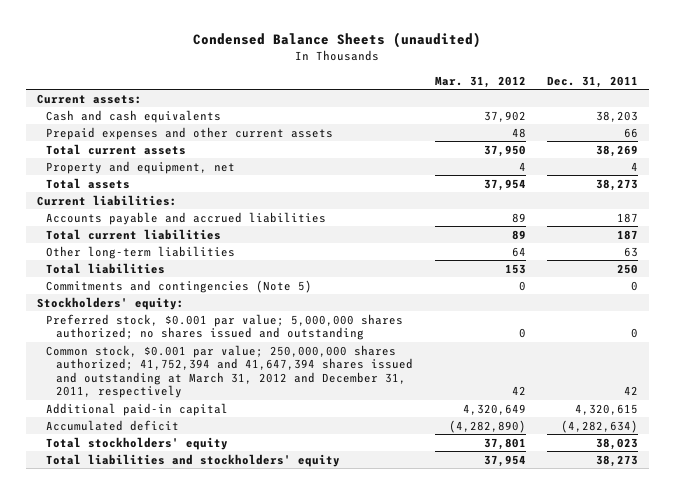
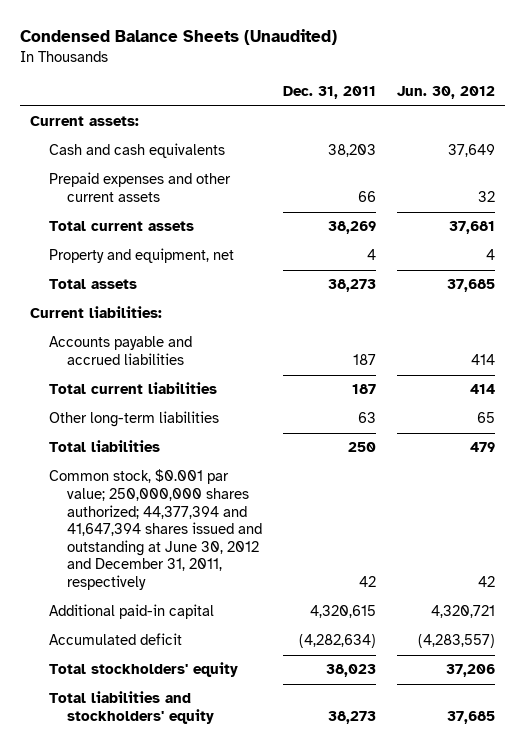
- Condensed Balance Sheets (unaudited)
+ Condensed Balance Sheets (Unaudited)
- | Mar. 31, 2012 | Dec. 31, 2011
+ | Dec. 31, 2011 | Jun. 30, 2012
- Commitments and contingencies (Note 5) | 0 | 0
- Stockholders' equity:
- Preferred stock, $0.001 par value; 5,000,000 shares authorized; no shares issued and outstanding | 0 | 0
- Common stock, $0.001 par value; 250,000,000 shares authorized; 41,752,394 and 41,647,394 shares issued and outstanding at March 31, 2012 and December 31, 2011, respectively | 42 | 42
+ Common stock, $0.001 par value; 250,000,000 shares authorized; 44,377,394 and 41,647,394 shares issued and outstanding at June 30, 2012 and December 31, 2011, respectively | 42 | 42

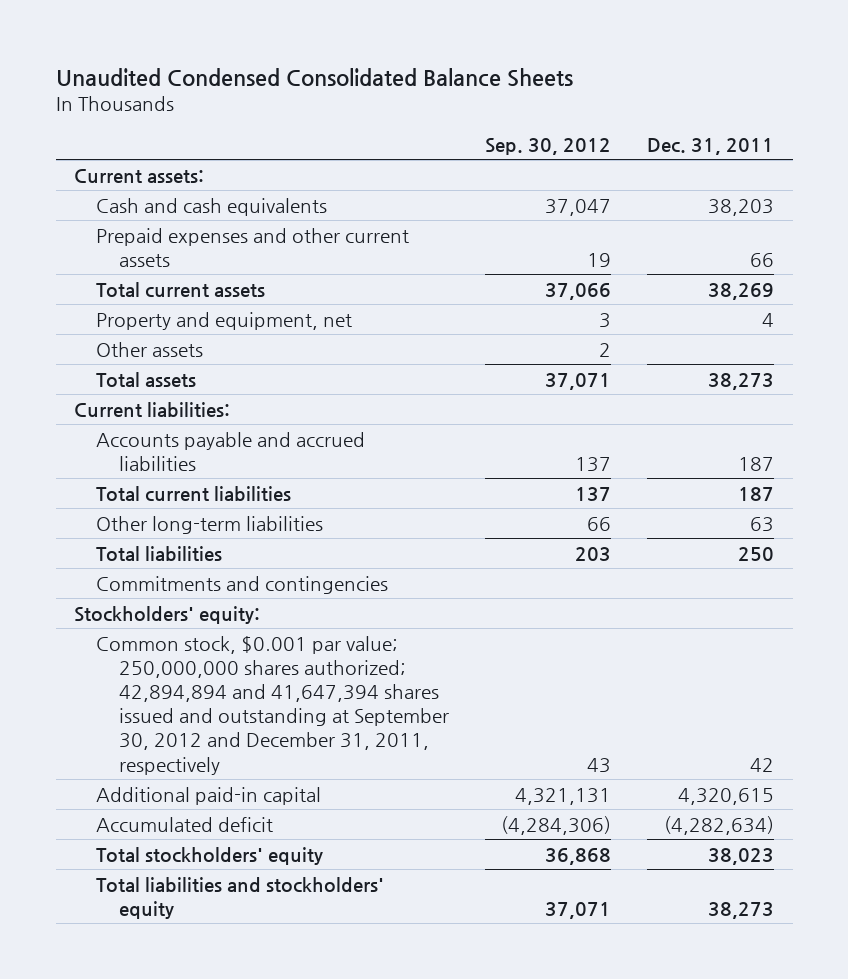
- Condensed Balance Sheets (Unaudited)
+ Unaudited Condensed Consolidated Balance Sheets
- | Dec. 31, 2011 | Jun. 30, 2012
+ | Sep. 30, 2012 | Dec. 31, 2011
+ Other assets | 2 |
- Common stock, $0.001 par value; 250,000,000 shares authorized; 44,377,394 and 41,647,394 shares issued and outstanding at June 30, 2012 and December 31, 2011, respectively | 42 | 42
+ Commitments and contingencies
+ Stockholders' equity:
+ Common stock, $0.001 par value; 250,000,000 shares authorized; 42,894,894 and 41,647,394 shares issued and outstanding at September 30, 2012 and December 31, 2011, respectively | 43 | 42

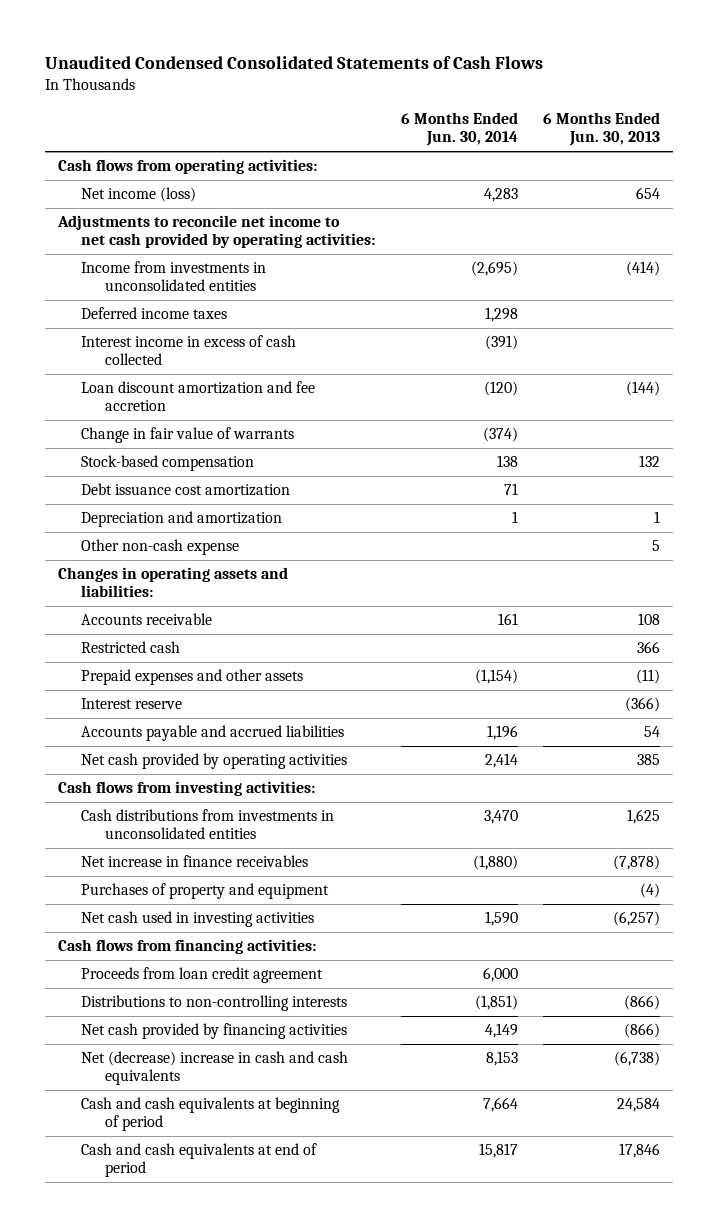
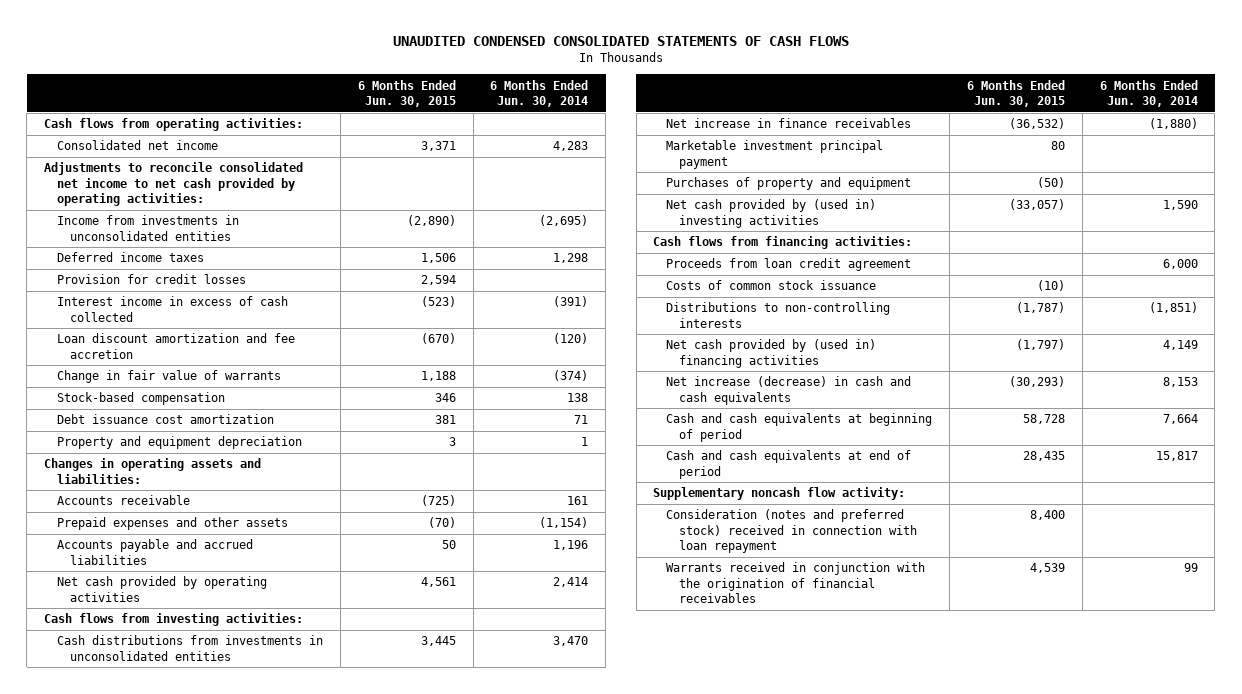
- Unaudited Condensed Consolidated Statements of Cash Flows
+ UNAUDITED CONDENSED CONSOLIDATED STATEMENTS OF CASH FLOWS
- | 6 Months Ended Jun. 30, 2014 | 6 Months Ended Jun. 30, 2013
+ | 6 Months Ended Jun. 30, 2015 | 6 Months Ended Jun. 30, 2014
- Net income (loss) | 4,283 | 654
- Adjustments to reconcile net income to net cash provided by operating activities:
+ Consolidated net income | 3,371 | 4,283
+ Adjustments to reconcile consolidated net income to net cash provided by operating activities:
+ Provision for credit losses | 2,594 |
- Depreciation and amortization | 1 | 1
- Other non-cash expense | | 5
+ Property and equipment depreciation | 3 | 1
- Restricted cash | | 366
- Interest reserve | | (366)
+ Marketable investment principal payment | 80 |
- Net cash used in investing activities | 1,590 | (6,257)
+ Net cash provided by (used in) investing activities | (33,057) | 1,590
+ Costs of common stock issuance | (10) |
- Net cash provided by financing activities | 4,149 | (866)
- Net (decrease) increase in cash and cash equivalents | 8,153 | (6,738)
+ Net cash provided by (used in) financing activities | (1,797) | 4,149
+ Net increase (decrease) in cash and cash equivalents | (30,293) | 8,153
+ Supplementary noncash flow activity:
+ Consideration (notes and preferred stock) received in connection with loan repayment | 8,400 |
+ Warrants received in conjunction with the origination of financial receivables | 4,539 | 99

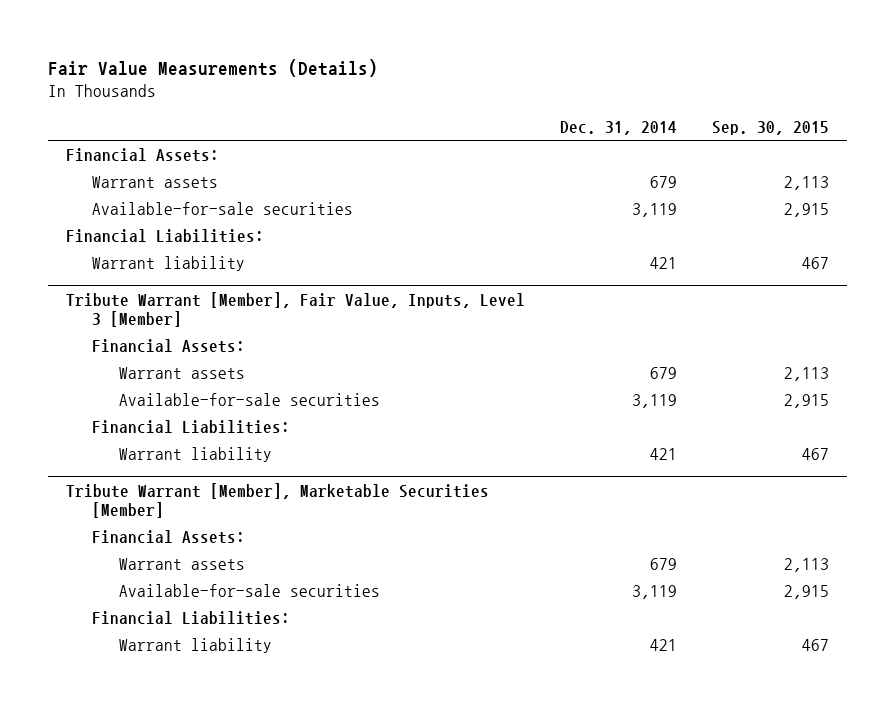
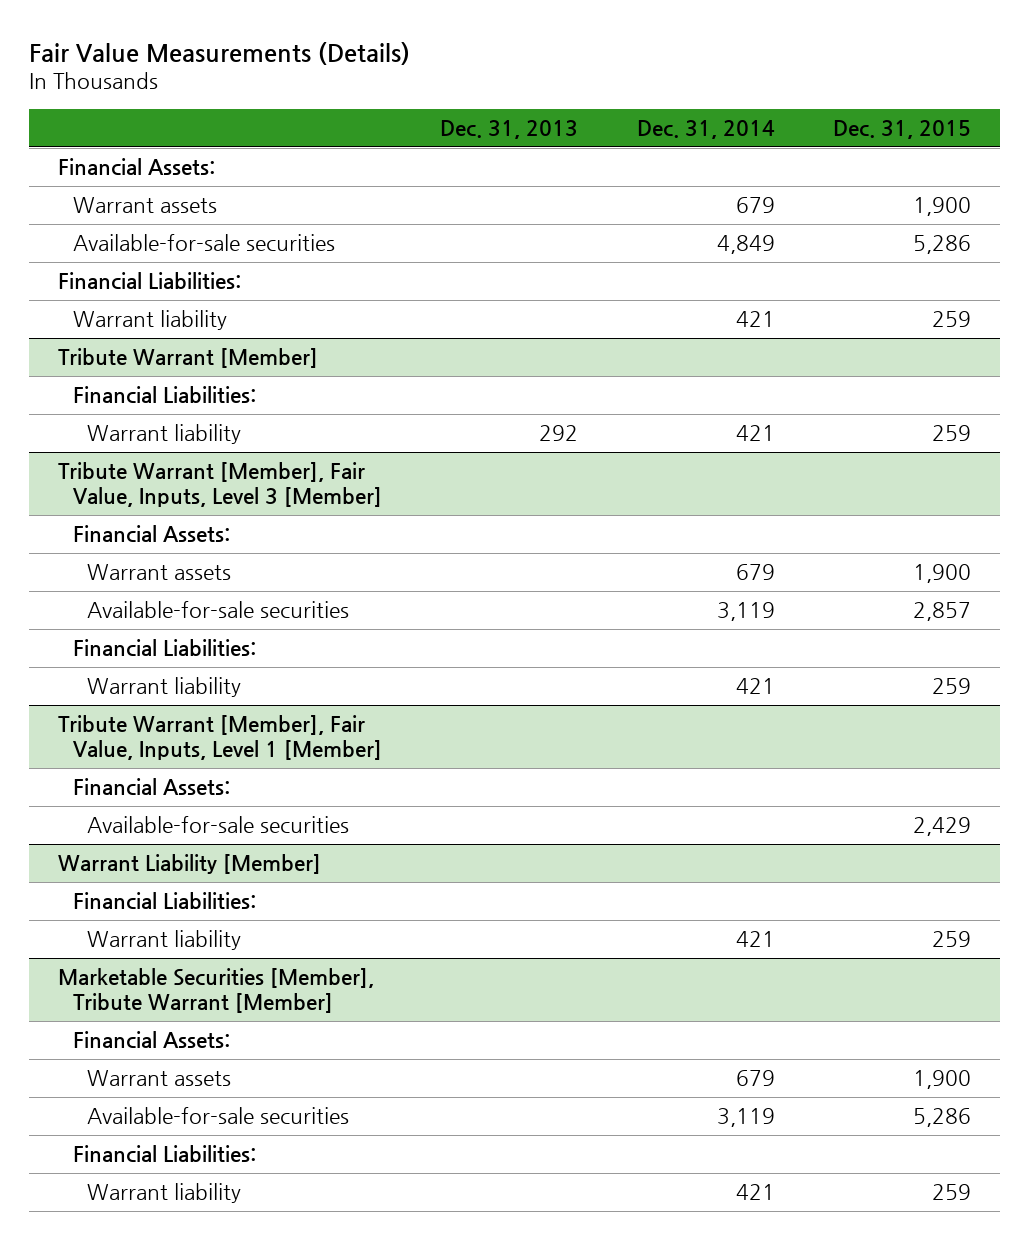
- | Dec. 31, 2014 | Sep. 30, 2015
+ | Dec. 31, 2013 | Dec. 31, 2014 | Dec. 31, 2015
- Available-for-sale securities | 3,119 | 2,915
+ Available-for-sale securities | | 4,849 | 5,286
+ Tribute Warrant [Member]
+ Financial Liabilities:
+ Warrant liability | 292 | 421 | 259
- Tribute Warrant [Member], Marketable Securities [Member]
+ Tribute Warrant [Member], Fair Value, Inputs, Level 1 [Member]
+ Available-for-sale securities | | | 2,429
+ Warrant Liability [Member]
+ Financial Liabilities:
+ Warrant liability | | 421 | 259
+ Marketable Securities [Member], Tribute Warrant [Member]
+ Financial Assets:

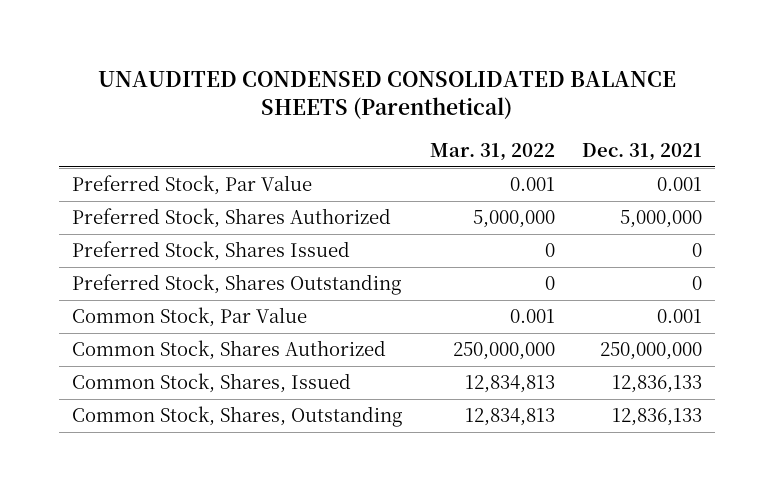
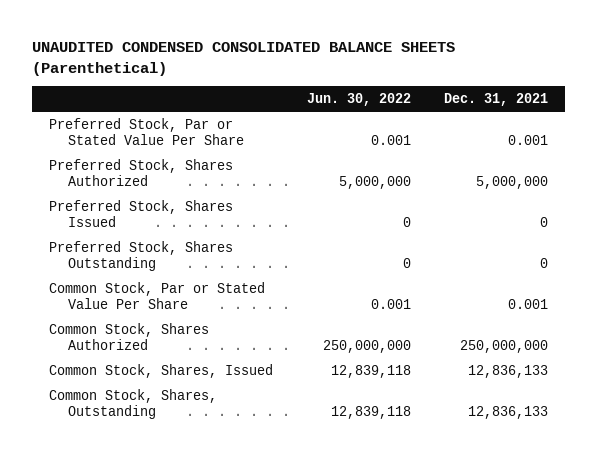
- | Mar. 31, 2022 | Dec. 31, 2021
+ | Jun. 30, 2022 | Dec. 31, 2021
- Preferred Stock, Par Value | 0.001 | 0.001
+ Preferred Stock, Par or Stated Value Per Share | 0.001 | 0.001
- Common Stock, Par Value | 0.001 | 0.001
+ Common Stock, Par or Stated Value Per Share | 0.001 | 0.001

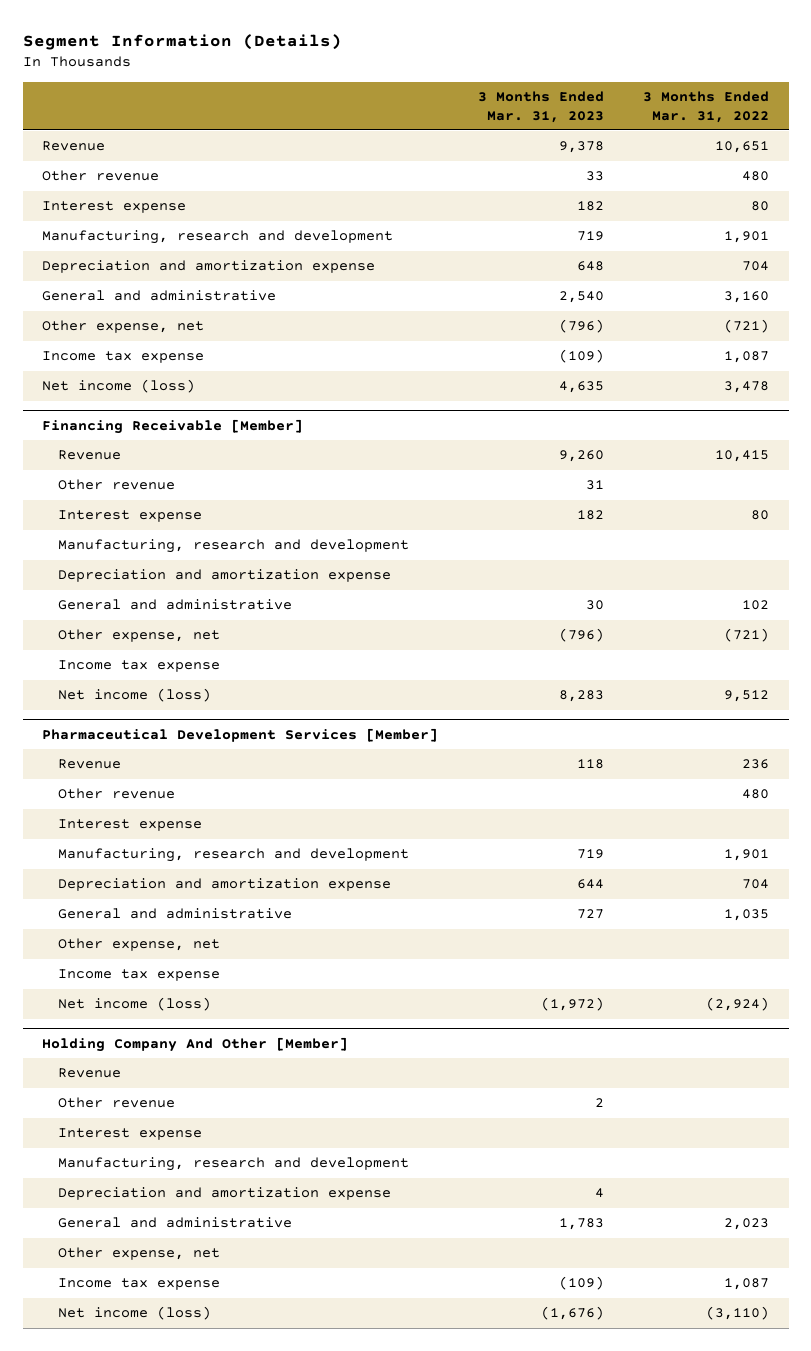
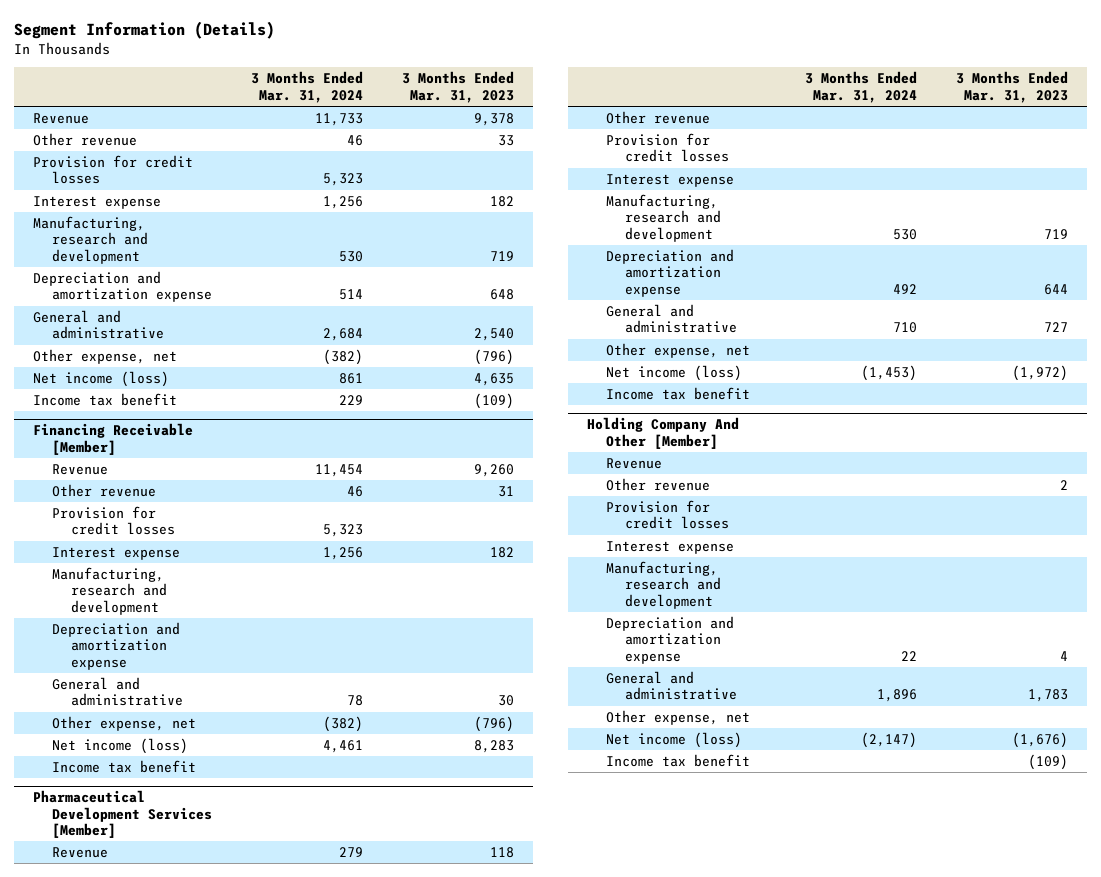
- | 3 Months Ended Mar. 31, 2023 | 3 Months Ended Mar. 31, 2022
+ | 3 Months Ended Mar. 31, 2024 | 3 Months Ended Mar. 31, 2023
+ Provision for credit losses | 5,323 |
- Income tax expense | (109) | 1,087
+ Income tax benefit | 229 | (109)
@ Financing Receivable [Member]
+ Provision for credit losses | 5,323 |
- Income tax expense
+ Income tax benefit
@ Pharmaceutical Development Services [Member]
+ Provision for credit losses
- Income tax expense
+ Income tax benefit
@ Holding Company And Other [Member]
+ Provision for credit losses
- Income tax expense | (109) | 1,087
+ Income tax benefit | | (109)

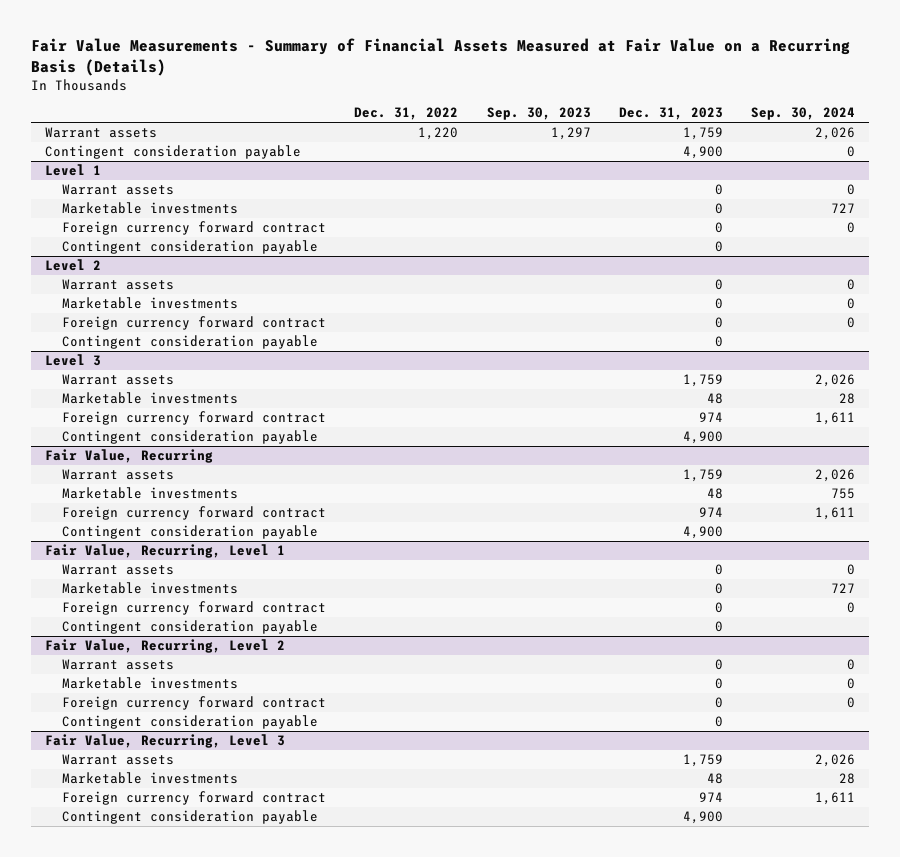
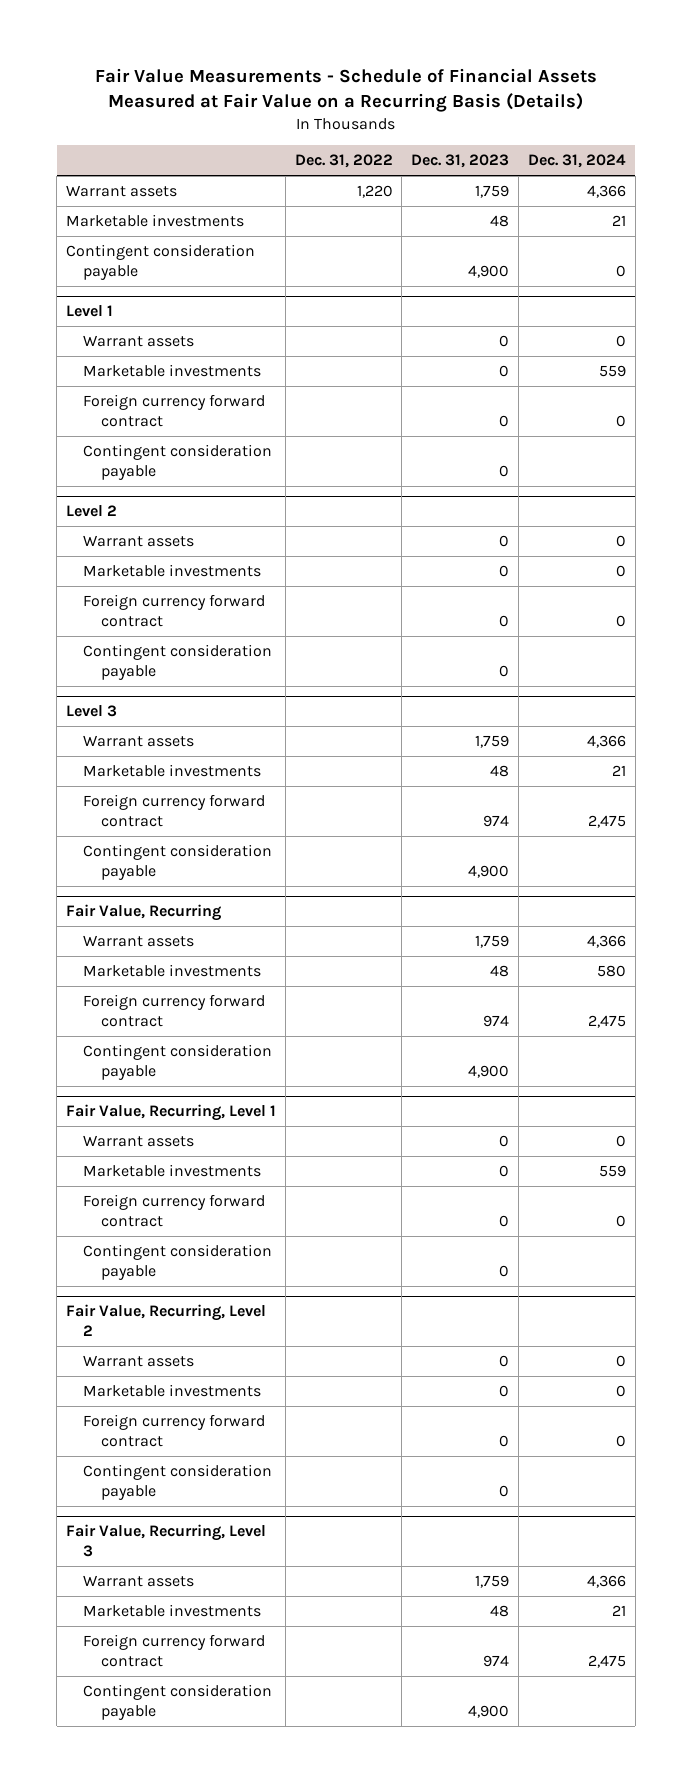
- Fair Value Measurements - Summary of Financial Assets Measured at Fair Value on a Recurring Basis (Details)
+ Fair Value Measurements - Schedule of Financial Assets Measured at Fair Value on a Recurring Basis (Details)
- | Dec. 31, 2022 | Sep. 30, 2023 | Dec. 31, 2023 | Sep. 30, 2024
+ | Dec. 31, 2022 | Dec. 31, 2023 | Dec. 31, 2024
+ Marketable investments | | 48 | 21

